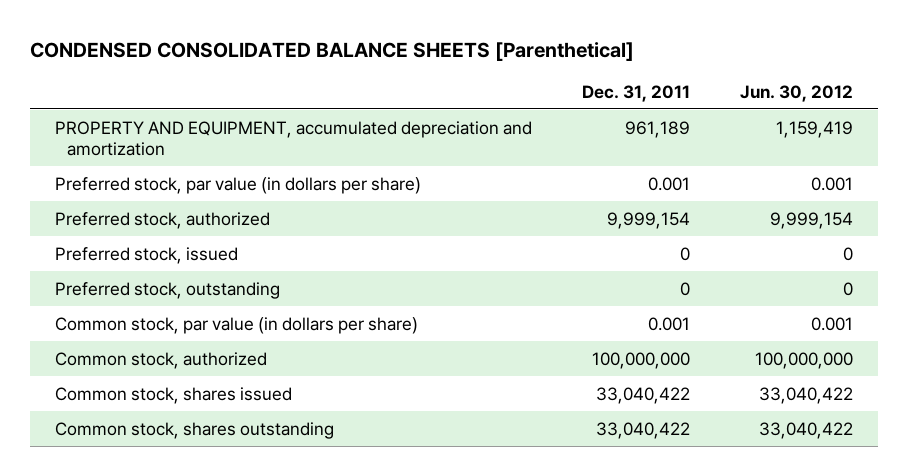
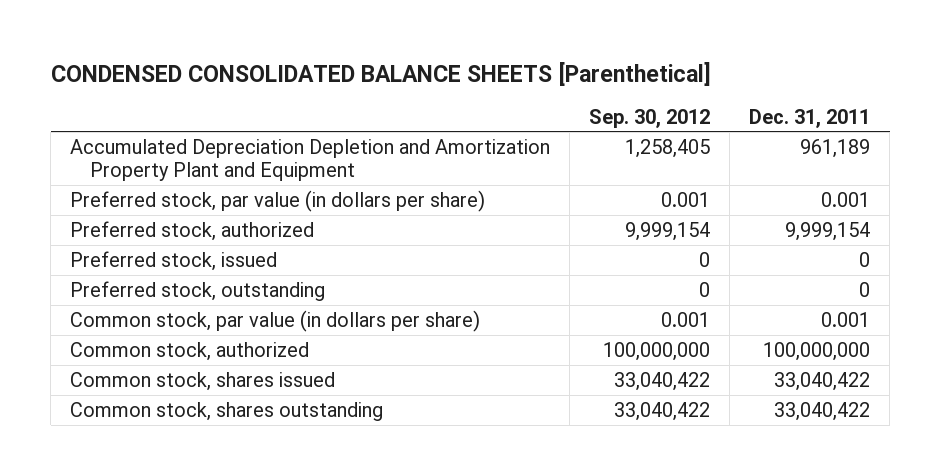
- | Dec. 31, 2011 | Jun. 30, 2012
+ | Sep. 30, 2012 | Dec. 31, 2011
- PROPERTY AND EQUIPMENT, accumulated depreciation and amortization | 961,189 | 1,159,419
+ Accumulated Depreciation Depletion and Amortization Property Plant and Equipment | 1,258,405 | 961,189

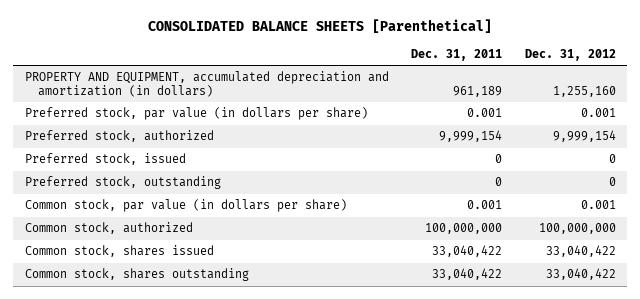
- CONDENSED CONSOLIDATED BALANCE SHEETS [Parenthetical]
+ CONSOLIDATED BALANCE SHEETS [Parenthetical]
- | Sep. 30, 2012 | Dec. 31, 2011
+ | Dec. 31, 2011 | Dec. 31, 2012
- Accumulated Depreciation Depletion and Amortization Property Plant and Equipment | 1,258,405 | 961,189
+ PROPERTY AND EQUIPMENT, accumulated depreciation and amortization (in dollars) | 961,189 | 1,255,160

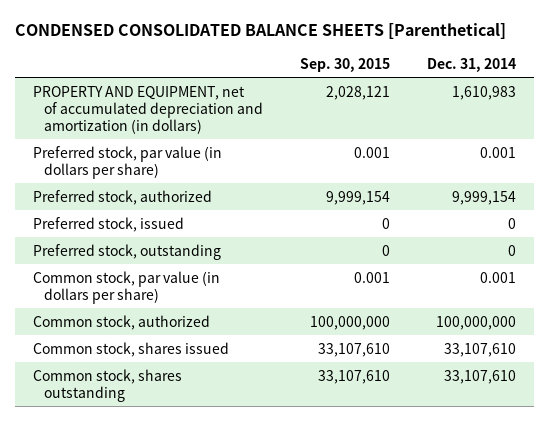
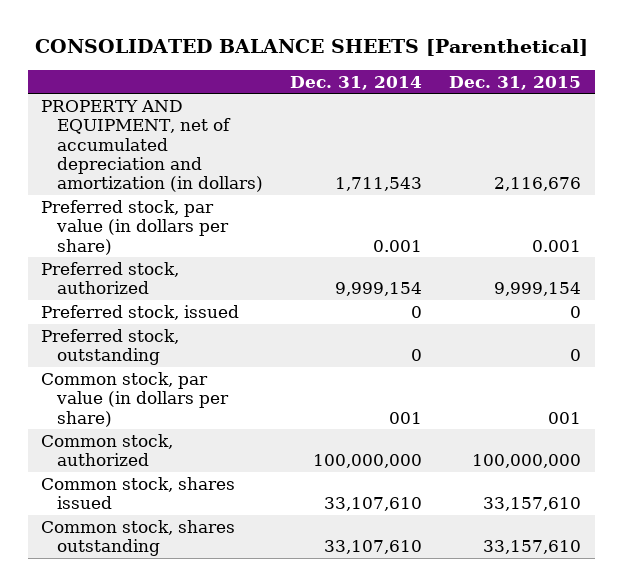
- CONDENSED CONSOLIDATED BALANCE SHEETS [Parenthetical]
+ CONSOLIDATED BALANCE SHEETS [Parenthetical]
- | Sep. 30, 2015 | Dec. 31, 2014
+ | Dec. 31, 2014 | Dec. 31, 2015
- PROPERTY AND EQUIPMENT, net of accumulated depreciation and amortization (in dollars) | 2,028,121 | 1,610,983
+ PROPERTY AND EQUIPMENT, net of accumulated depreciation and amortization (in dollars) | 1,711,543 | 2,116,676
- Common stock, par value (in dollars per share) | 0.001 | 0.001
+ Common stock, par value (in dollars per share) | 001 | 001

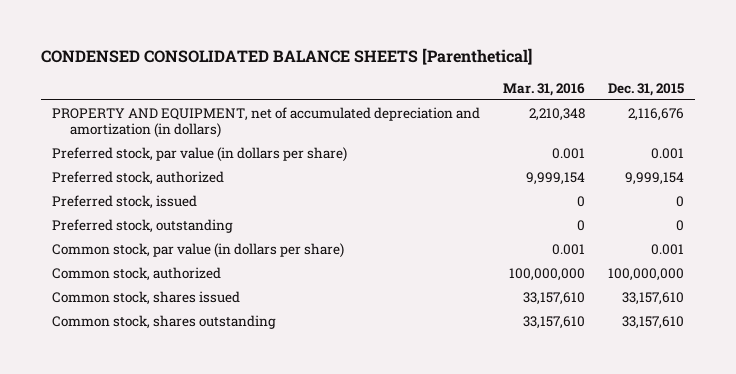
- CONSOLIDATED BALANCE SHEETS [Parenthetical]
+ CONDENSED CONSOLIDATED BALANCE SHEETS [Parenthetical]
- | Dec. 31, 2014 | Dec. 31, 2015
+ | Mar. 31, 2016 | Dec. 31, 2015
- Common stock, par value (in dollars per share) | 001 | 001
+ Common stock, par value (in dollars per share) | 0.001 | 0.001

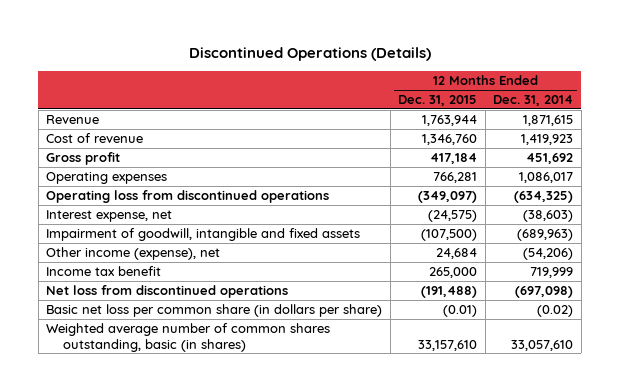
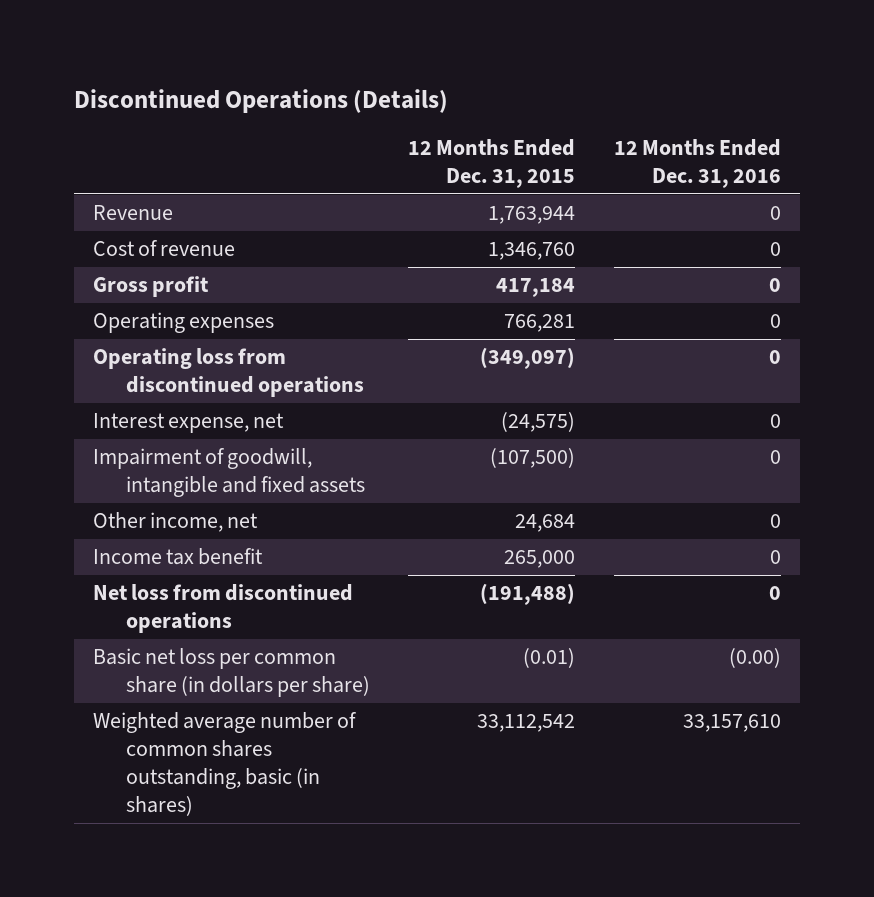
- | 12 Months Ended Dec. 31, 2015 | 12 Months Ended Dec. 31, 2014
+ | 12 Months Ended Dec. 31, 2015 | 12 Months Ended Dec. 31, 2016
- Other income (expense), net | 24,684 | (54,206)
+ Other income, net | 24,684 | 0
- Weighted average number of common shares outstanding, basic (in shares) | 33,157,610 | 33,057,610
+ Weighted average number of common shares outstanding, basic (in shares) | 33,112,542 | 33,157,610

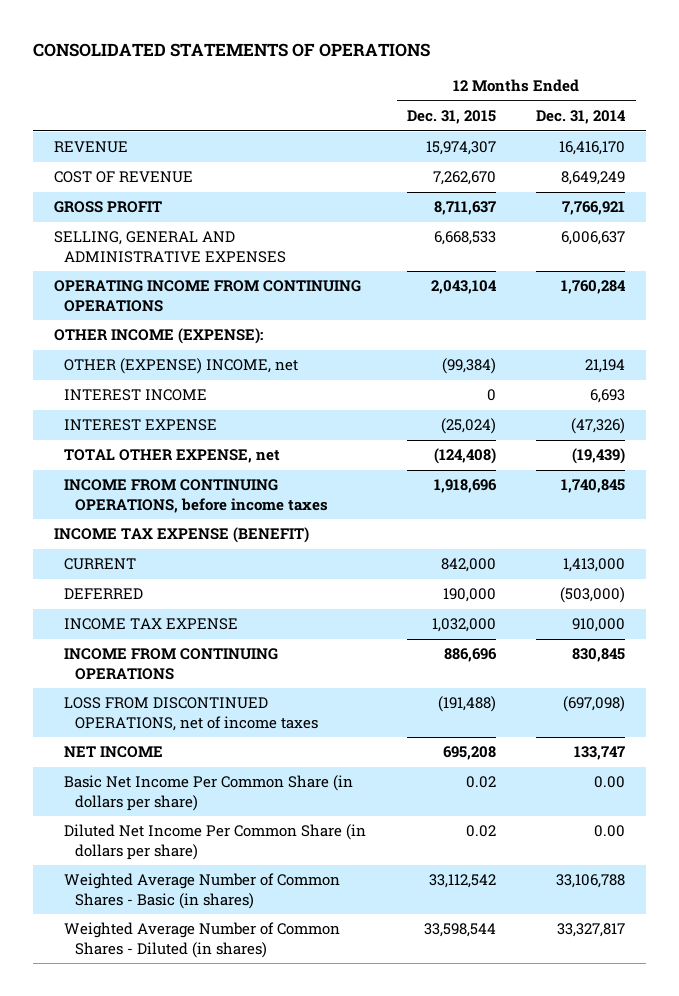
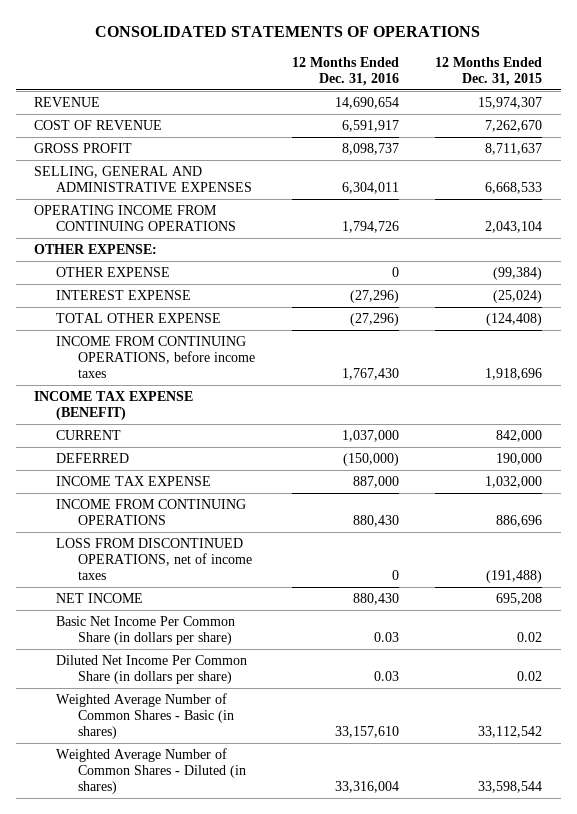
- | 12 Months Ended Dec. 31, 2015 | 12 Months Ended Dec. 31, 2014
+ | 12 Months Ended Dec. 31, 2016 | 12 Months Ended Dec. 31, 2015
- OTHER INCOME (EXPENSE):
- OTHER (EXPENSE) INCOME, net | (99,384) | 21,194
- INTEREST INCOME | 0 | 6,693
+ OTHER EXPENSE:
+ OTHER EXPENSE | 0 | (99,384)
- TOTAL OTHER EXPENSE, net | (124,408) | (19,439)
+ TOTAL OTHER EXPENSE | (27,296) | (124,408)

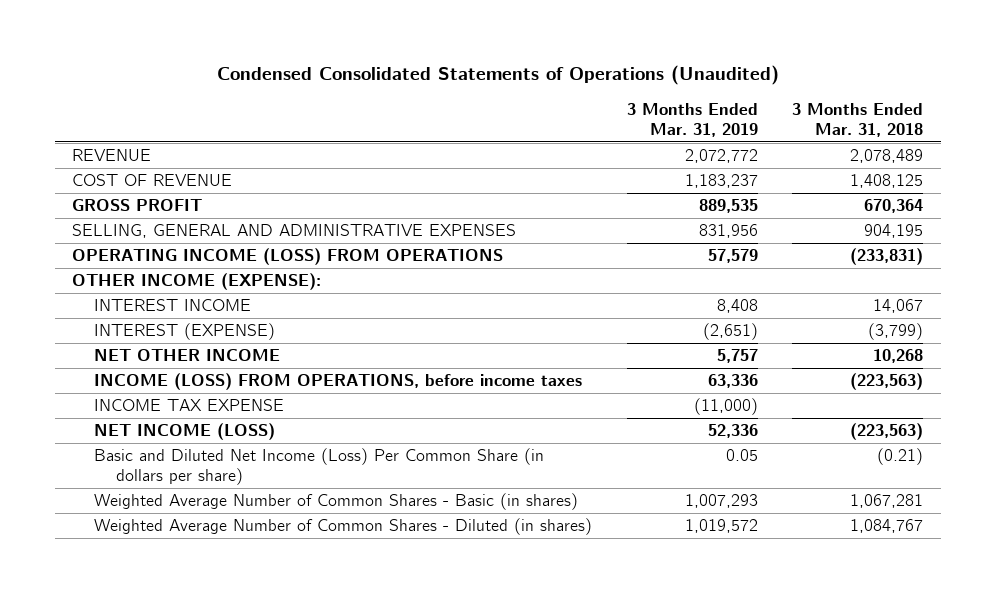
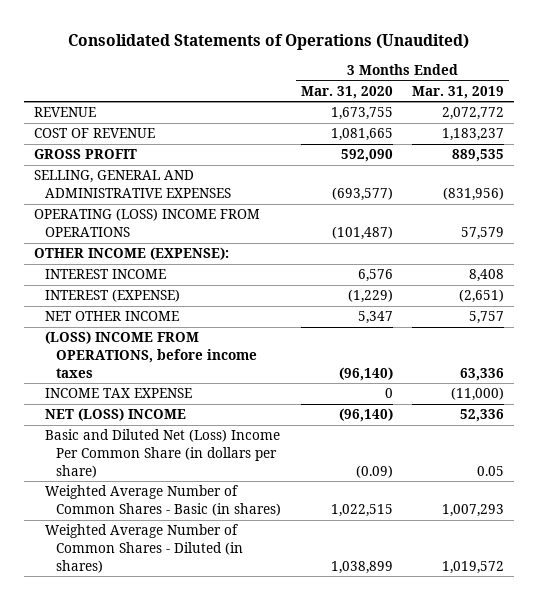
- Condensed Consolidated Statements of Operations (Unaudited)
+ Consolidated Statements of Operations (Unaudited)
- | 3 Months Ended Mar. 31, 2019 | 3 Months Ended Mar. 31, 2018
+ | 3 Months Ended Mar. 31, 2020 | 3 Months Ended Mar. 31, 2019
- SELLING, GENERAL AND ADMINISTRATIVE EXPENSES | 831,956 | 904,195
- OPERATING INCOME (LOSS) FROM OPERATIONS | 57,579 | (233,831)
+ SELLING, GENERAL AND ADMINISTRATIVE EXPENSES | (693,577) | (831,956)
+ OPERATING (LOSS) INCOME FROM OPERATIONS | (101,487) | 57,579
- INCOME (LOSS) FROM OPERATIONS, before income taxes | 63,336 | (223,563)
+ (LOSS) INCOME FROM OPERATIONS, before income taxes | (96,140) | 63,336
- NET INCOME (LOSS) | 52,336 | (223,563)
- Basic and Diluted Net Income (Loss) Per Common Share (in dollars per share) | 0.05 | (0.21)
+ NET (LOSS) INCOME | (96,140) | 52,336
+ Basic and Diluted Net (Loss) Income Per Common Share (in dollars per share) | (0.09) | 0.05

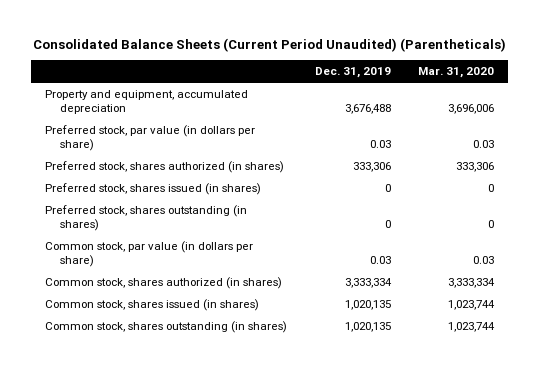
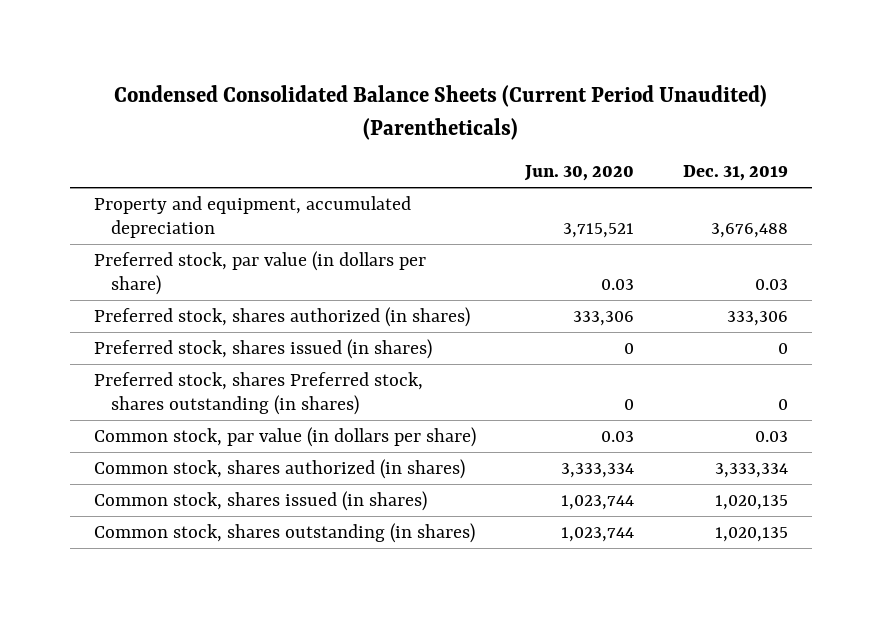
- Consolidated Balance Sheets (Current Period Unaudited) (Parentheticals)
+ Condensed Consolidated Balance Sheets (Current Period Unaudited) (Parentheticals)
- | Dec. 31, 2019 | Mar. 31, 2020
+ | Jun. 30, 2020 | Dec. 31, 2019
- Preferred stock, shares outstanding (in shares) | 0 | 0
+ Preferred stock, shares Preferred stock, shares outstanding (in shares) | 0 | 0

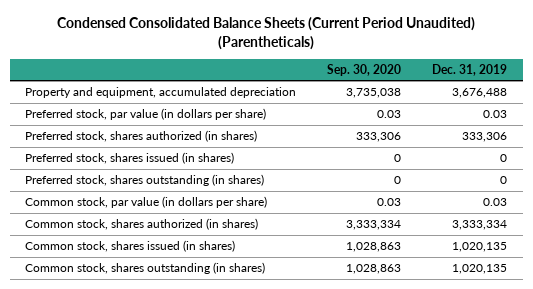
- | Jun. 30, 2020 | Dec. 31, 2019
+ | Sep. 30, 2020 | Dec. 31, 2019
- Preferred stock, shares Preferred stock, shares outstanding (in shares) | 0 | 0
+ Preferred stock, shares outstanding (in shares) | 0 | 0

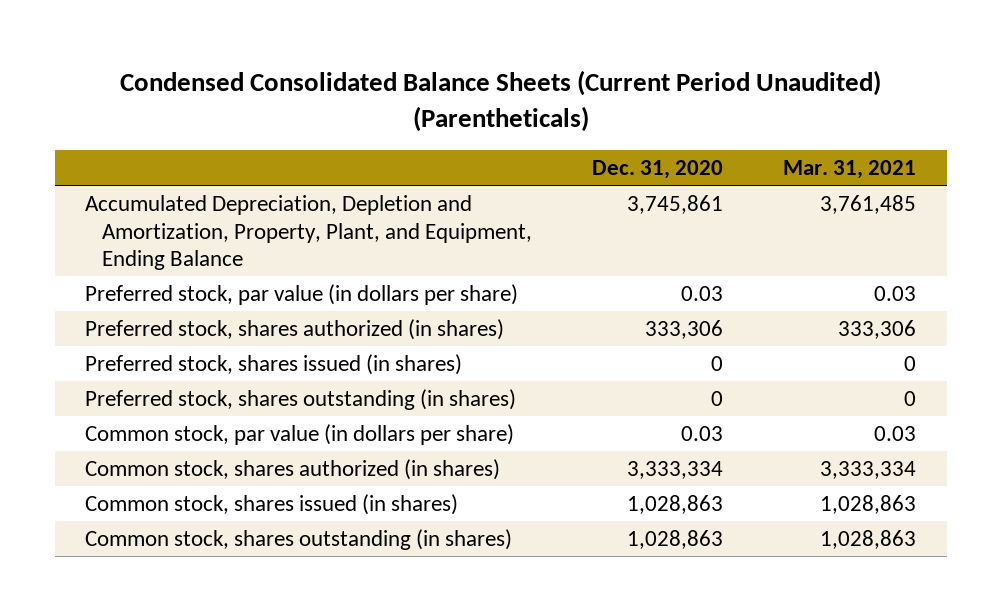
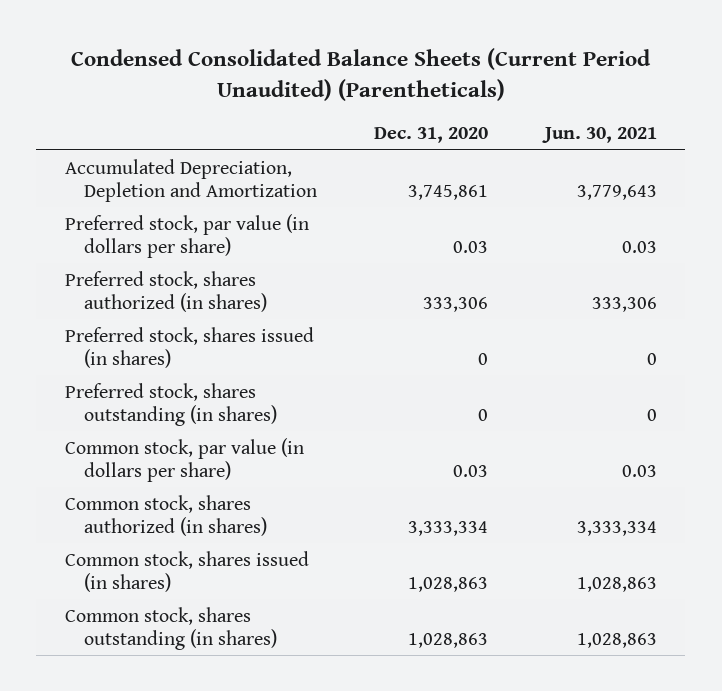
- | Dec. 31, 2020 | Mar. 31, 2021
+ | Dec. 31, 2020 | Jun. 30, 2021
- Accumulated Depreciation, Depletion and Amortization, Property, Plant, and Equipment, Ending Balance | 3,745,861 | 3,761,485
+ Accumulated Depreciation, Depletion and Amortization | 3,745,861 | 3,779,643

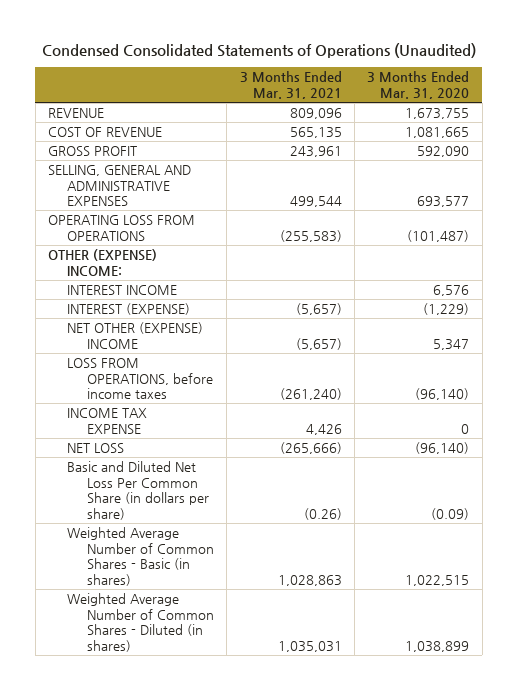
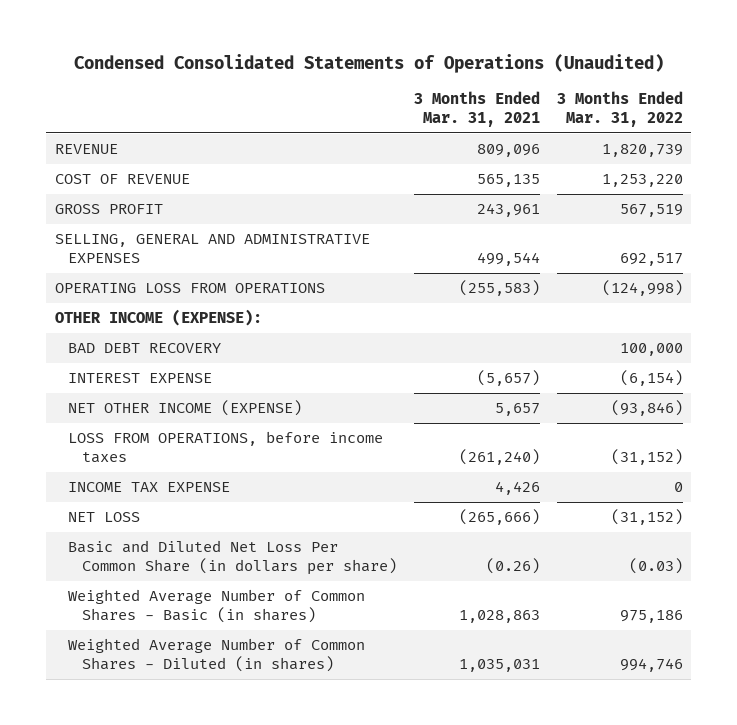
- | 3 Months Ended Mar. 31, 2021 | 3 Months Ended Mar. 31, 2020
+ | 3 Months Ended Mar. 31, 2021 | 3 Months Ended Mar. 31, 2022
- OTHER (EXPENSE) INCOME:
- INTEREST INCOME | | 6,576
- INTEREST (EXPENSE) | (5,657) | (1,229)
- NET OTHER (EXPENSE) INCOME | (5,657) | 5,347
+ OTHER INCOME (EXPENSE):
+ BAD DEBT RECOVERY | | 100,000
+ INTEREST EXPENSE | (5,657) | (6,154)
+ NET OTHER INCOME (EXPENSE) | 5,657 | (93,846)

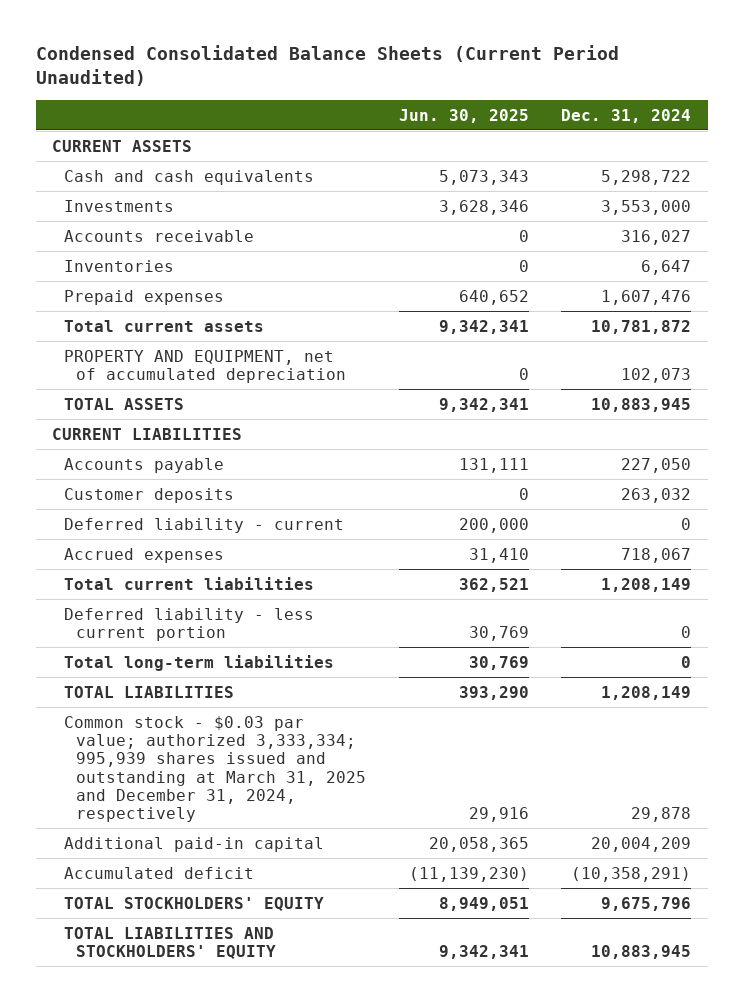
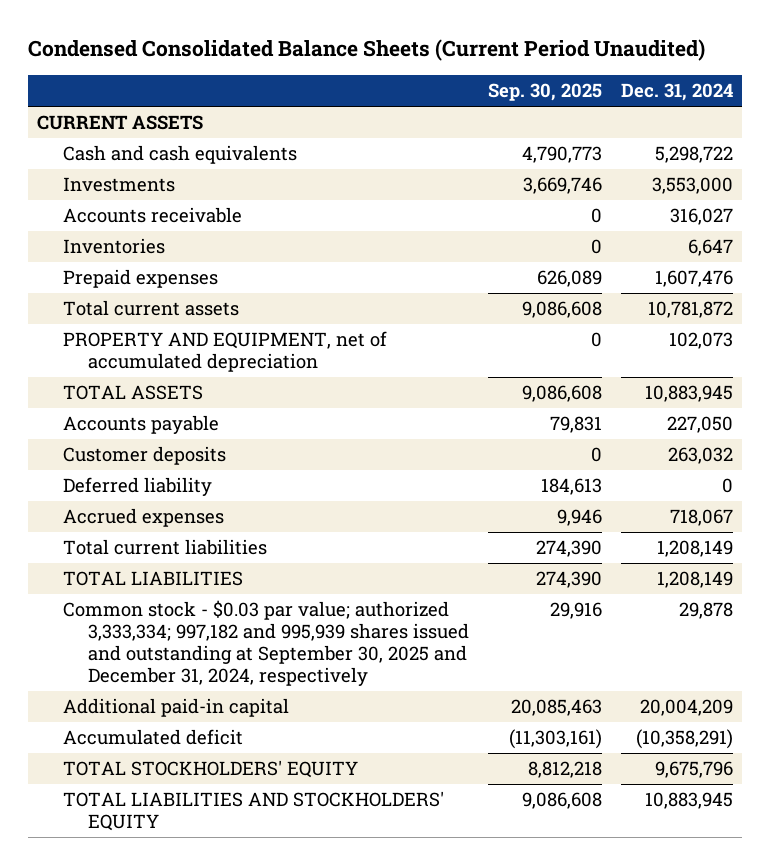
- | Jun. 30, 2025 | Dec. 31, 2024
+ | Sep. 30, 2025 | Dec. 31, 2024
- CURRENT LIABILITIES
- Deferred liability - current | 200,000 | 0
+ Deferred liability | 184,613 | 0
- Deferred liability - less current portion | 30,769 | 0
- Total long-term liabilities | 30,769 | 0
- Common stock - $0.03 par value; authorized 3,333,334; 995,939 shares issued and outstanding at March 31, 2025 and December 31, 2024, respectively | 29,916 | 29,878
+ Common stock - $0.03 par value; authorized 3,333,334; 997,182 and 995,939 shares issued and outstanding at September 30, 2025 and December 31, 2024, respectively | 29,916 | 29,878

